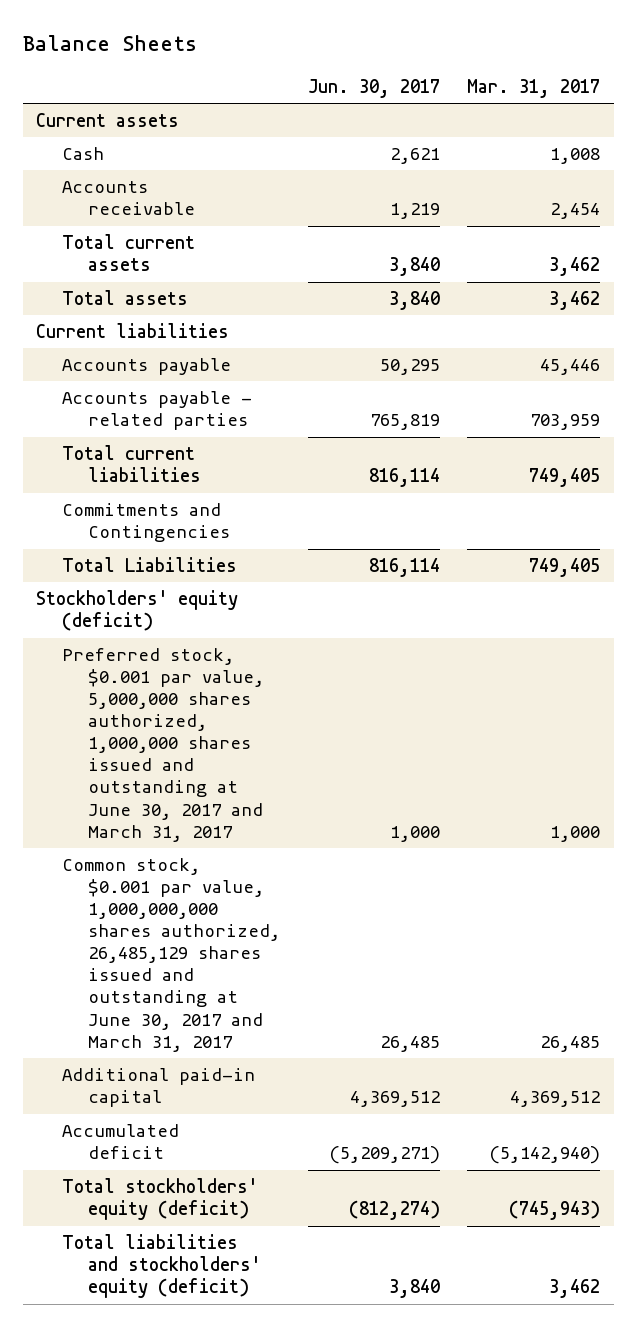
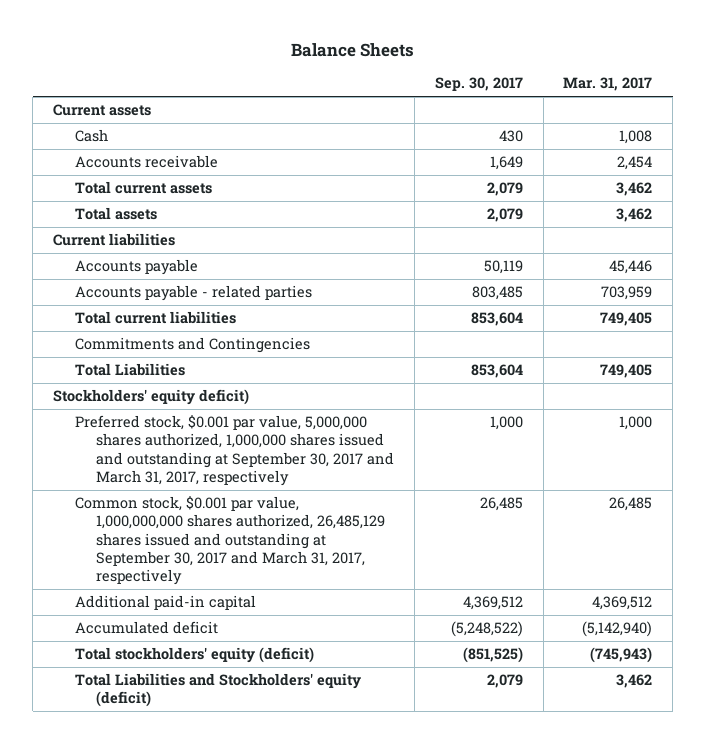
- | Jun. 30, 2017 | Mar. 31, 2017
+ | Sep. 30, 2017 | Mar. 31, 2017
- Stockholders' equity (deficit)
- Preferred stock, $0.001 par value, 5,000,000 shares authorized, 1,000,000 shares issued and outstanding at June 30, 2017 and March 31, 2017 | 1,000 | 1,000
- Common stock, $0.001 par value, 1,000,000,000 shares authorized, 26,485,129 shares issued and outstanding at June 30, 2017 and March 31, 2017 | 26,485 | 26,485
+ Stockholders' equity deficit)
+ Preferred stock, $0.001 par value, 5,000,000 shares authorized, 1,000,000 shares issued and outstanding at September 30, 2017 and March 31, 2017, respectively | 1,000 | 1,000
+ Common stock, $0.001 par value, 1,000,000,000 shares authorized, 26,485,129 shares issued and outstanding at September 30, 2017 and March 31, 2017, respectively | 26,485 | 26,485
- Total liabilities and stockholders' equity (deficit) | 3,840 | 3,462
+ Total Liabilities and Stockholders' equity (deficit) | 2,079 | 3,462

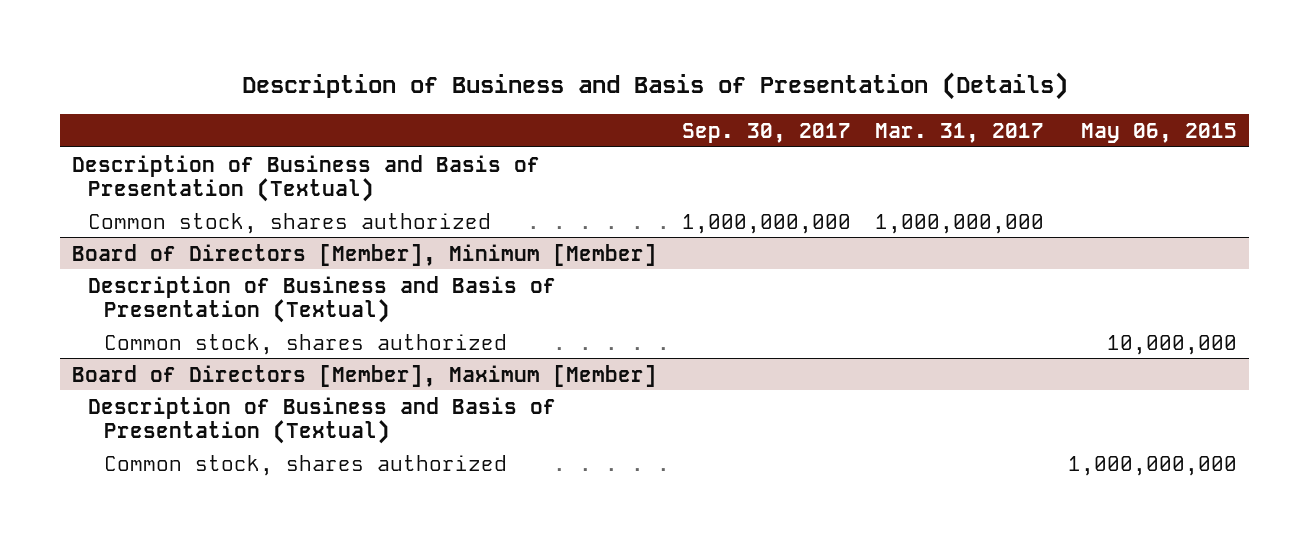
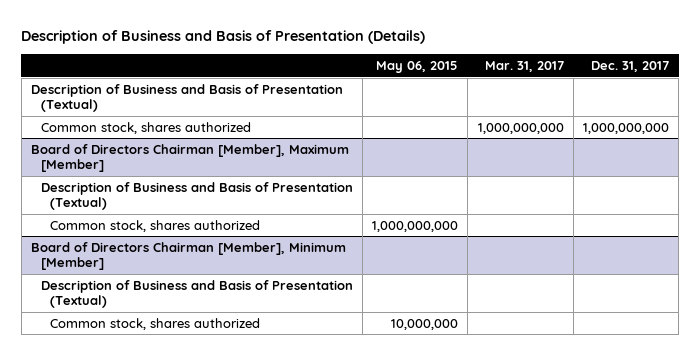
- | Sep. 30, 2017 | Mar. 31, 2017 | May 06, 2015
+ | May 06, 2015 | Mar. 31, 2017 | Dec. 31, 2017
- Board of Directors [Member], Minimum [Member]
- Description of Business and Basis of Presentation (Textual)
- Common stock, shares authorized | | | 10,000,000
- Board of Directors [Member], Maximum [Member]
+ Board of Directors Chairman [Member], Maximum [Member]
+ Board of Directors Chairman [Member], Minimum [Member]
+ Description of Business and Basis of Presentation (Textual)
+ Common stock, shares authorized | 10,000,000 | |

